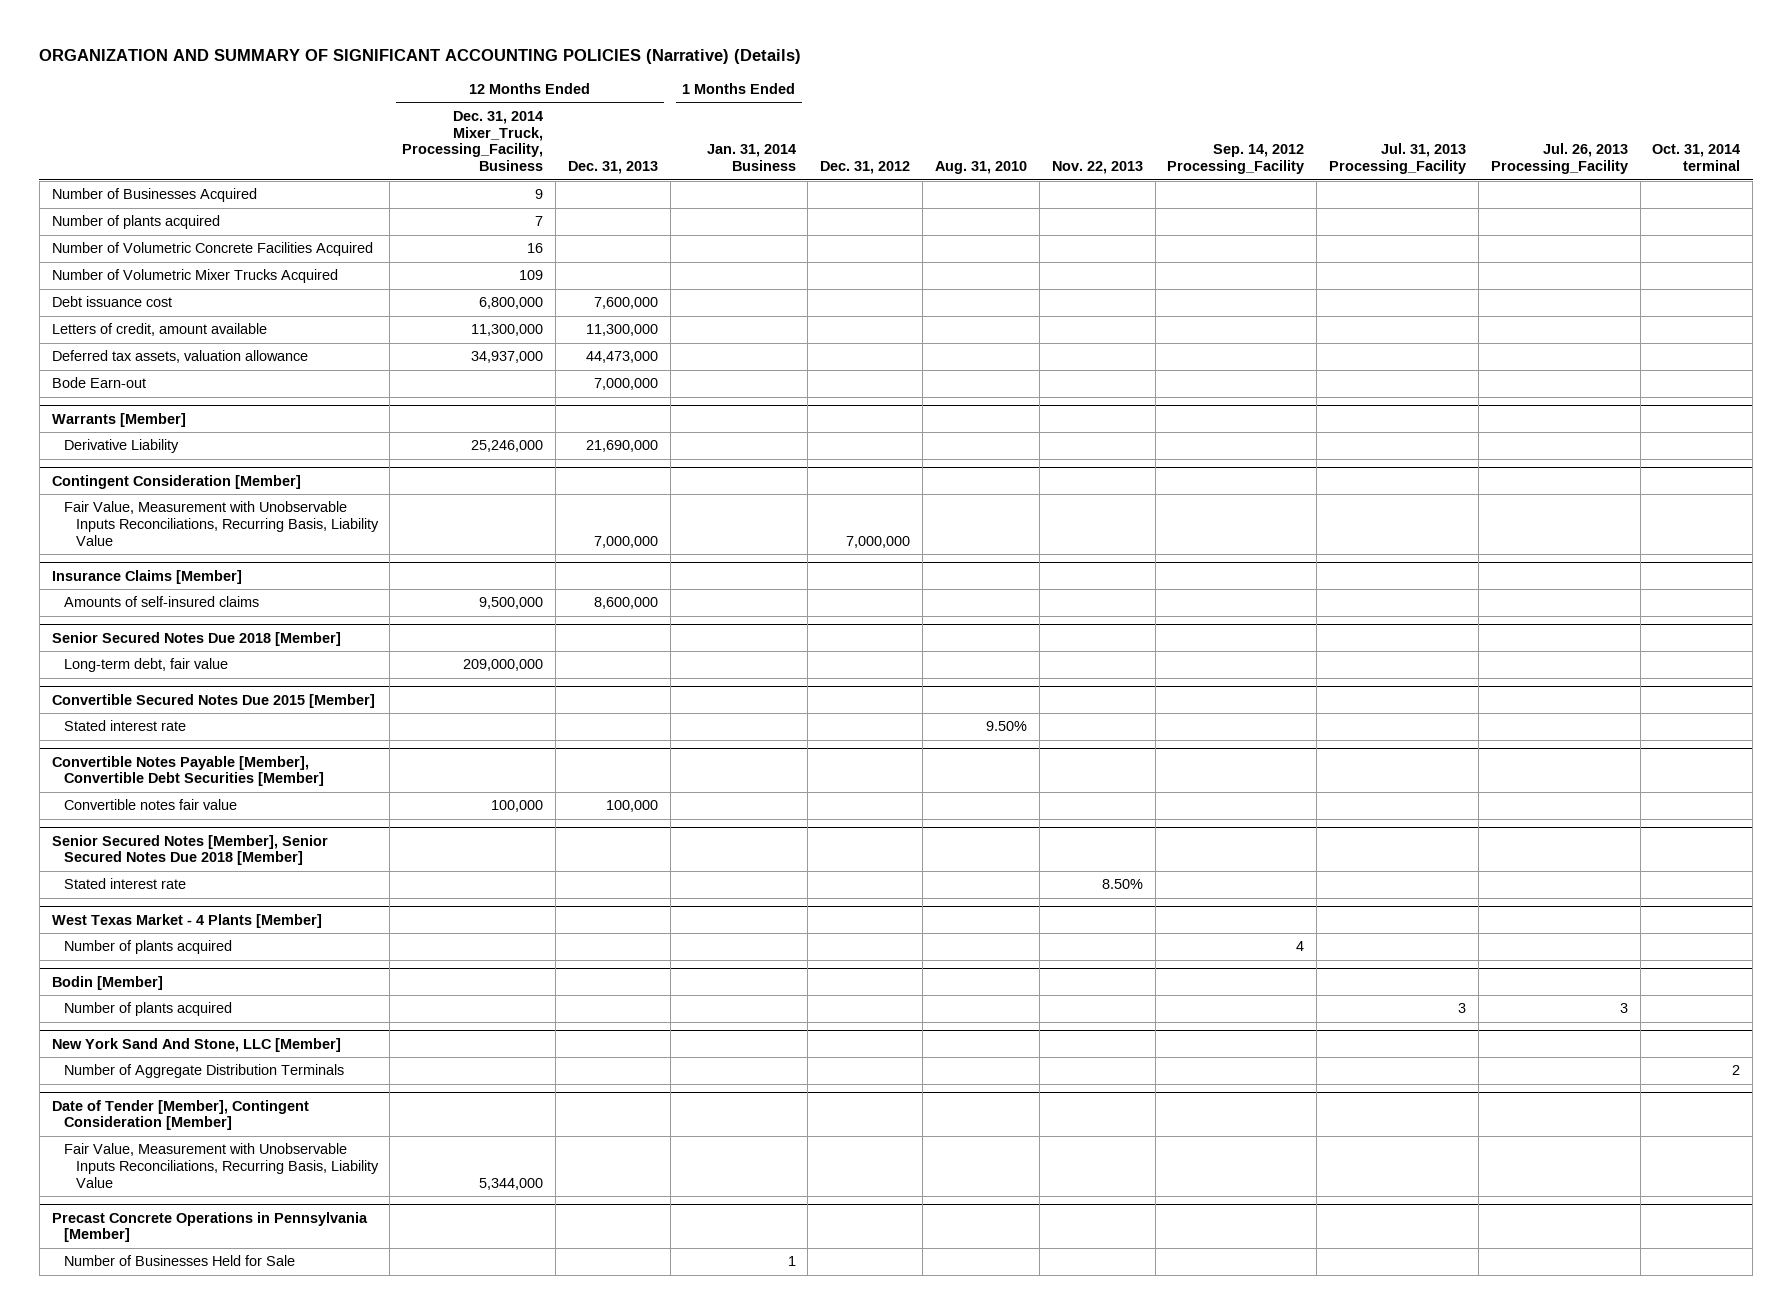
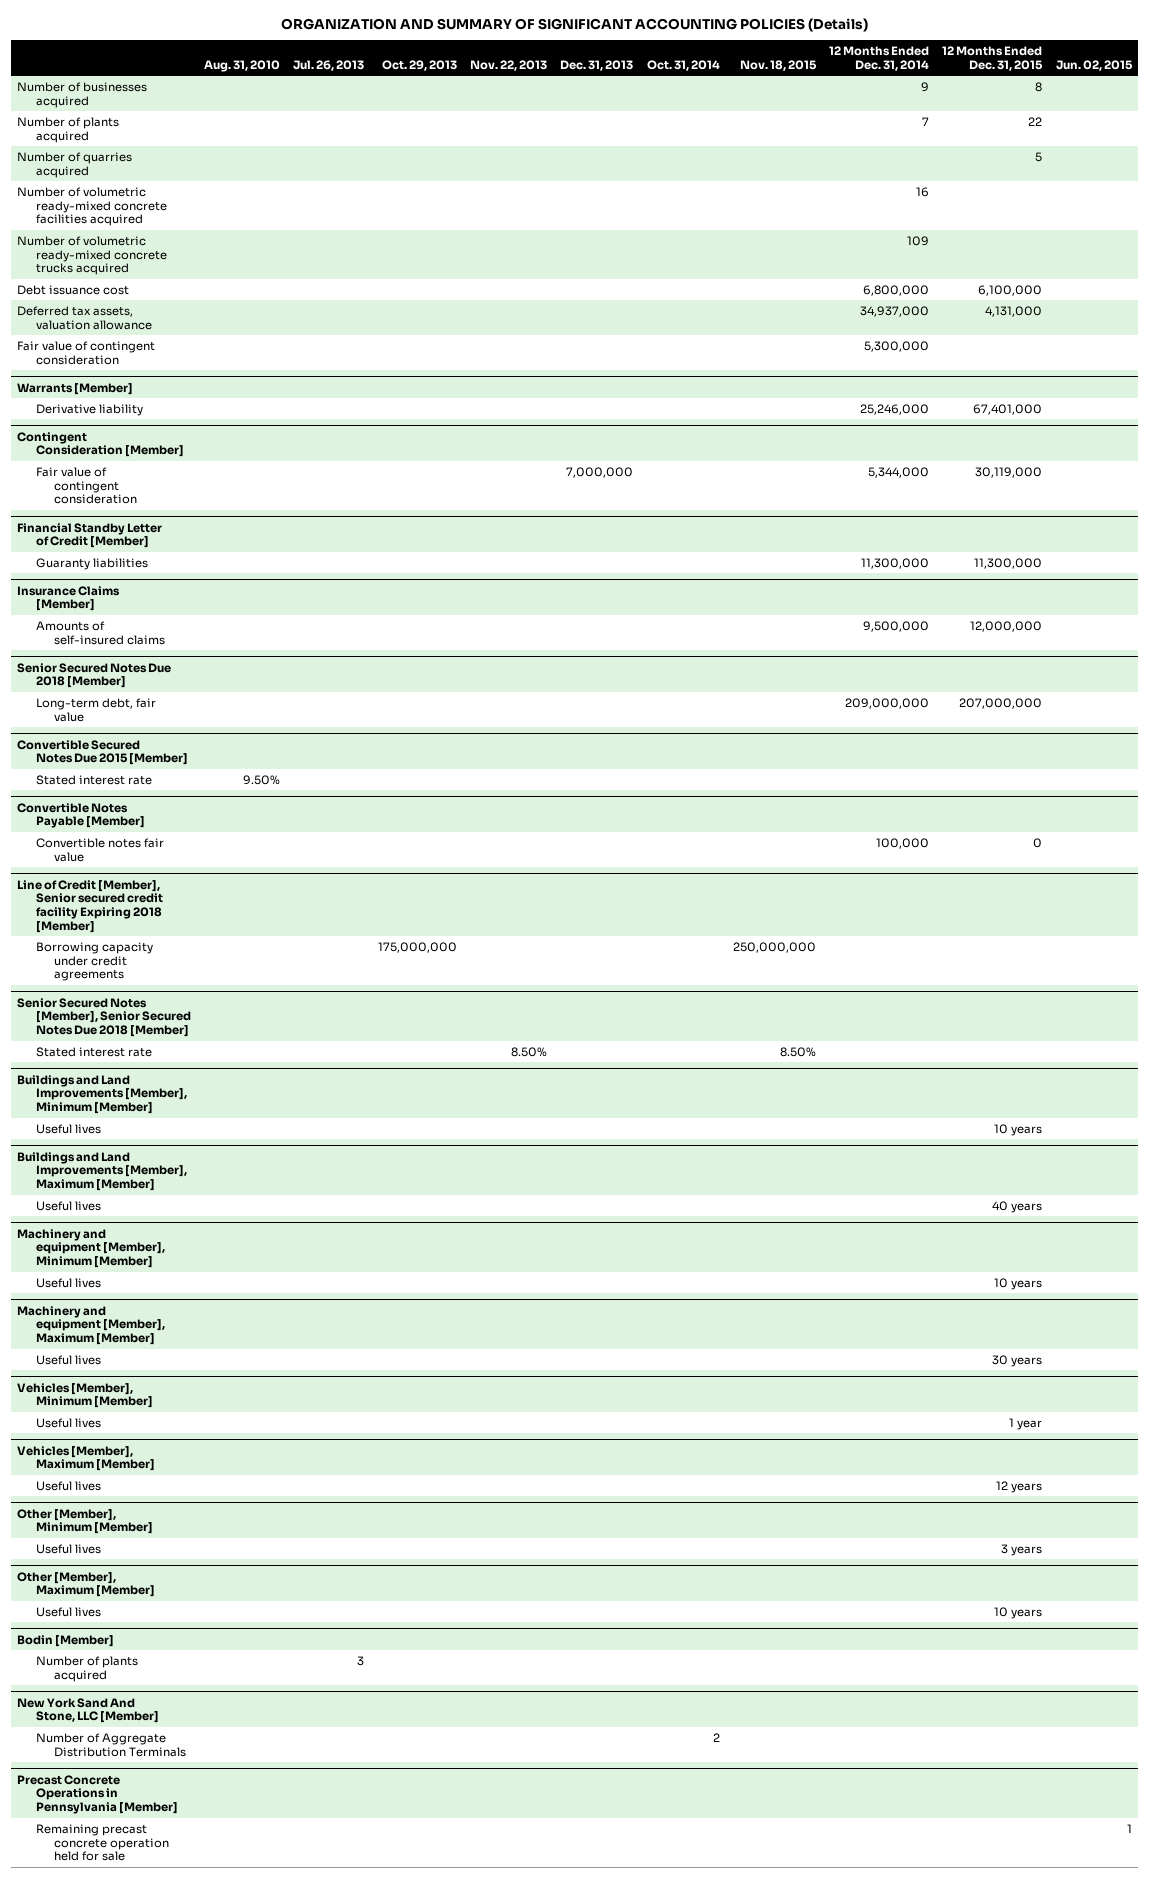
- ORGANIZATION AND SUMMARY OF SIGNIFICANT ACCOUNTING POLICIES (Narrative) (Details)
+ ORGANIZATION AND SUMMARY OF SIGNIFICANT ACCOUNTING POLICIES (Details)
- | 12 Months Ended Dec. 31, 2014 Mixer_Truck, Processing_Facility, Business | 12 Months Ended Dec. 31, 2013 | 1 Months Ended Jan. 31, 2014 Business | Dec. 31, 2012 | Aug. 31, 2010 | Nov. 22, 2013 | Sep. 14, 2012 Processing_Facility | Jul. 31, 2013 Processing_Facility | Jul. 26, 2013 Processing_Facility | Oct. 31, 2014 terminal
+ | Aug. 31, 2010 | Jul. 26, 2013 | Oct. 29, 2013 | Nov. 22, 2013 | Dec. 31, 2013 | Oct. 31, 2014 | Nov. 18, 2015 | 12 Months Ended Dec. 31, 2014 | 12 Months Ended Dec. 31, 2015 | Jun. 02, 2015
- Number of Businesses Acquired | 9 | | | | | | | | |
+ Number of businesses acquired | | | | | | | | 9 | 8 |
- Number of Volumetric Concrete Facilities Acquired | 16 | | | | | | | | |
- Number of Volumetric Mixer Trucks Acquired | 109 | | | | | | | | |
+ Number of quarries acquired | | | | | | | | | 5 |
+ Number of volumetric ready-mixed concrete facilities acquired | | | | | | | | 16 | |
+ Number of volumetric ready-mixed concrete trucks acquired | | | | | | | | 109 | |
- Letters of credit, amount available | 11,300,000 | 11,300,000 | | | | | | | |
- Bode Earn-out | | 7,000,000 | | | | | | | |
+ Fair value of contingent consideration | | | | | | | | 5,300,000 | |
@ Warrants [Member]
- Derivative Liability | 25,246,000 | 21,690,000 | | | | | | | |
+ Derivative liability | | | | | | | | 25,246,000 | 67,401,000 |
@ Contingent Consideration [Member]
- Fair Value, Measurement with Unobservable Inputs Reconciliations, Recurring Basis, Liability Value | | 7,000,000 | | 7,000,000 | | | | | |
+ Fair value of contingent consideration | | | | | 7,000,000 | | | 5,344,000 | 30,119,000 |
+ Financial Standby Letter of Credit [Member]
+ Guaranty liabilities | | | | | | | | 11,300,000 | 11,300,000 |
- Convertible Notes Payable [Member], Convertible Debt Securities [Member]
+ Convertible Notes Payable [Member]
+ Line of Credit [Member], Senior secured credit facility Expiring 2018 [Member]
+ Borrowing capacity under credit agreements | | | 175,000,000 | | | | 250,000,000 | | |
- West Texas Market - 4 Plants [Member]
- Number of plants acquired | | | | | | | 4 | | |
+ Buildings and Land Improvements [Member], Minimum [Member]
+ Useful lives | | | | | | | | | 10 years |
+ Buildings and Land Improvements [Member], Maximum [Member]
+ Useful lives | | | | | | | | | 40 years |
+ Machinery and equipment [Member], Minimum [Member]
+ Useful lives | | | | | | | | | 10 years |
+ Machinery and equipment [Member], Maximum [Member]
+ Useful lives | | | | | | | | | 30 years |
+ Vehicles [Member], Minimum [Member]
+ Useful lives | | | | | | | | | 1 year |
+ Vehicles [Member], Maximum [Member]
+ Useful lives | | | | | | | | | 12 years |
+ Other [Member], Minimum [Member]
+ Useful lives | | | | | | | | | 3 years |
+ Other [Member], Maximum [Member]
+ Useful lives | | | | | | | | | 10 years |
- Date of Tender [Member], Contingent Consideration [Member]
- Fair Value, Measurement with Unobservable Inputs Reconciliations, Recurring Basis, Liability Value | 5,344,000 | | | | | | | | |
@ Precast Concrete Operations in Pennsylvania [Member]
- Number of Businesses Held for Sale | | | 1 | | | | | | |
+ Remaining precast concrete operation held for sale | | | | | | | | | | 1

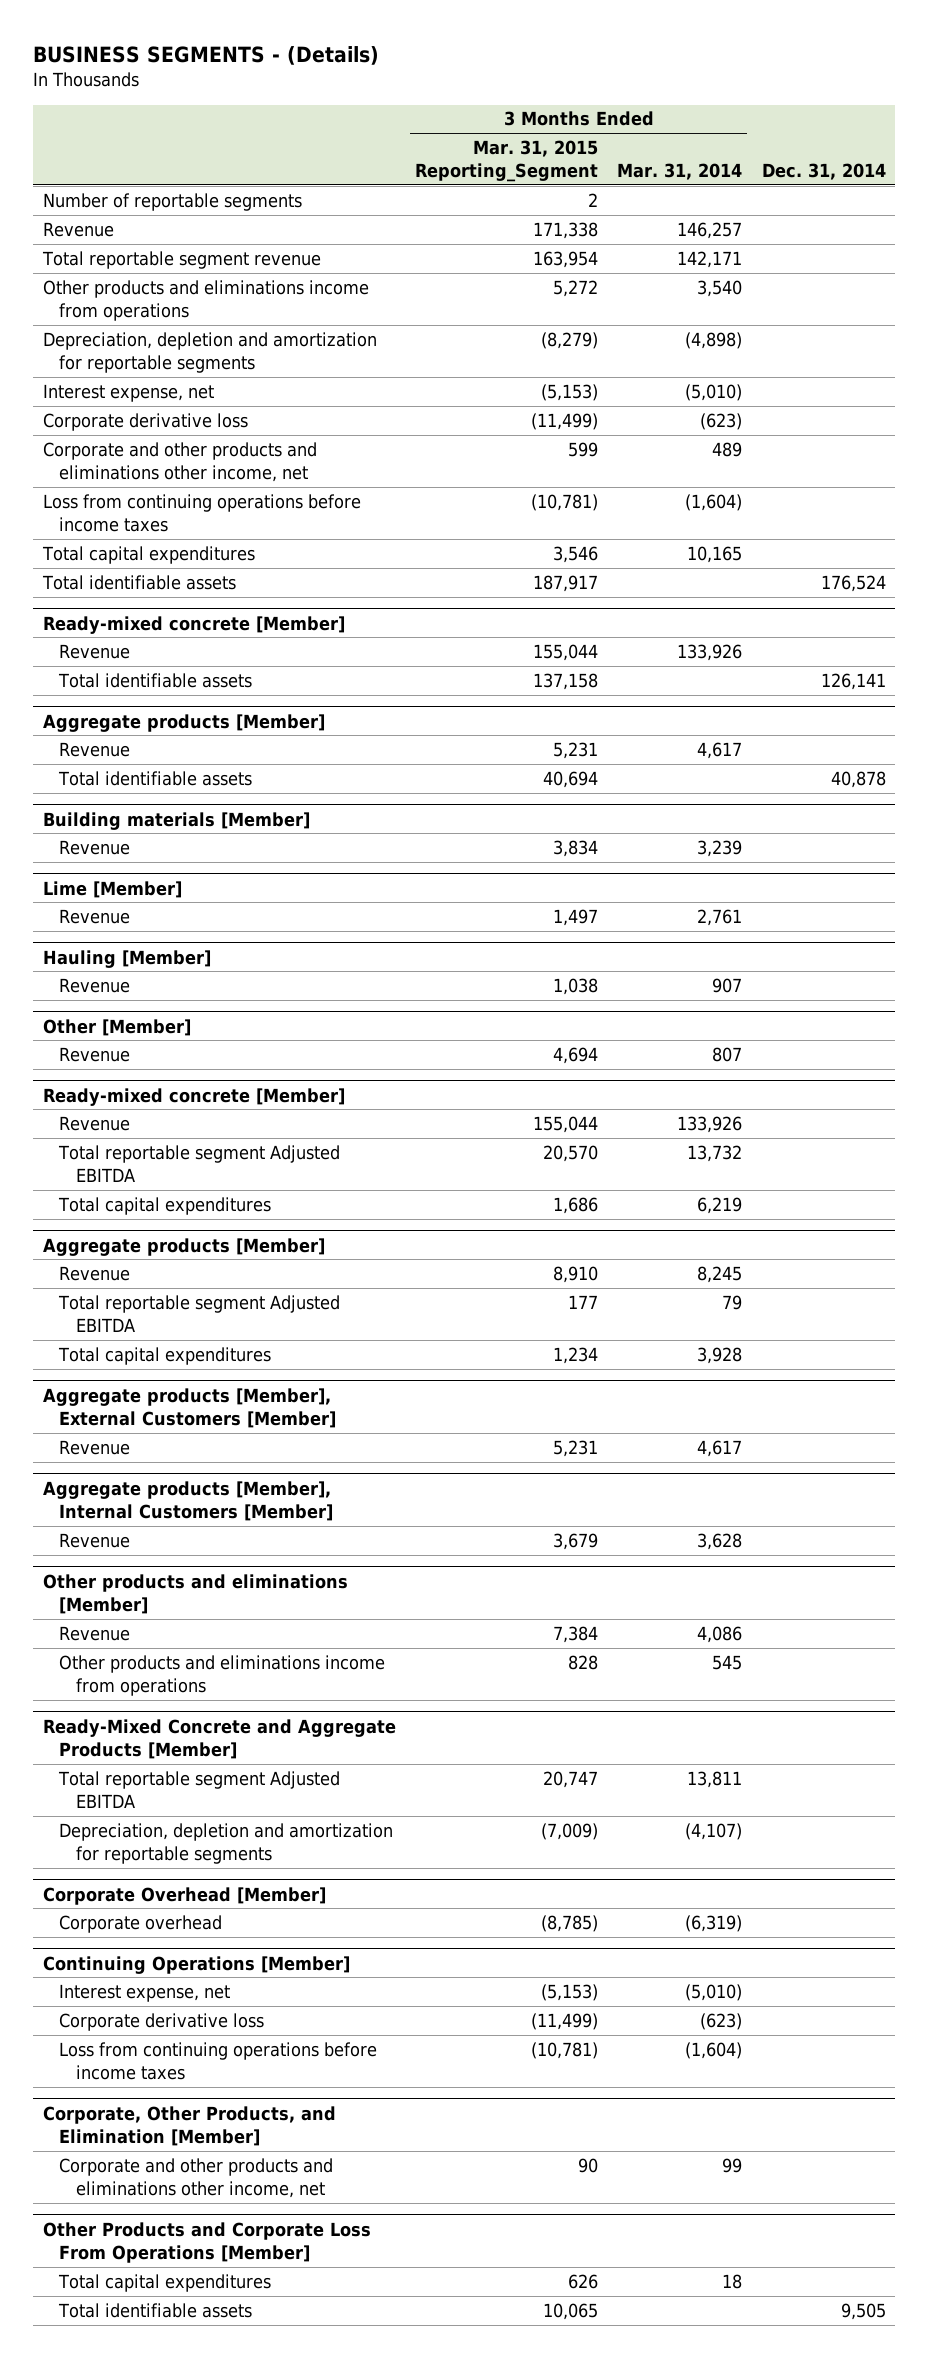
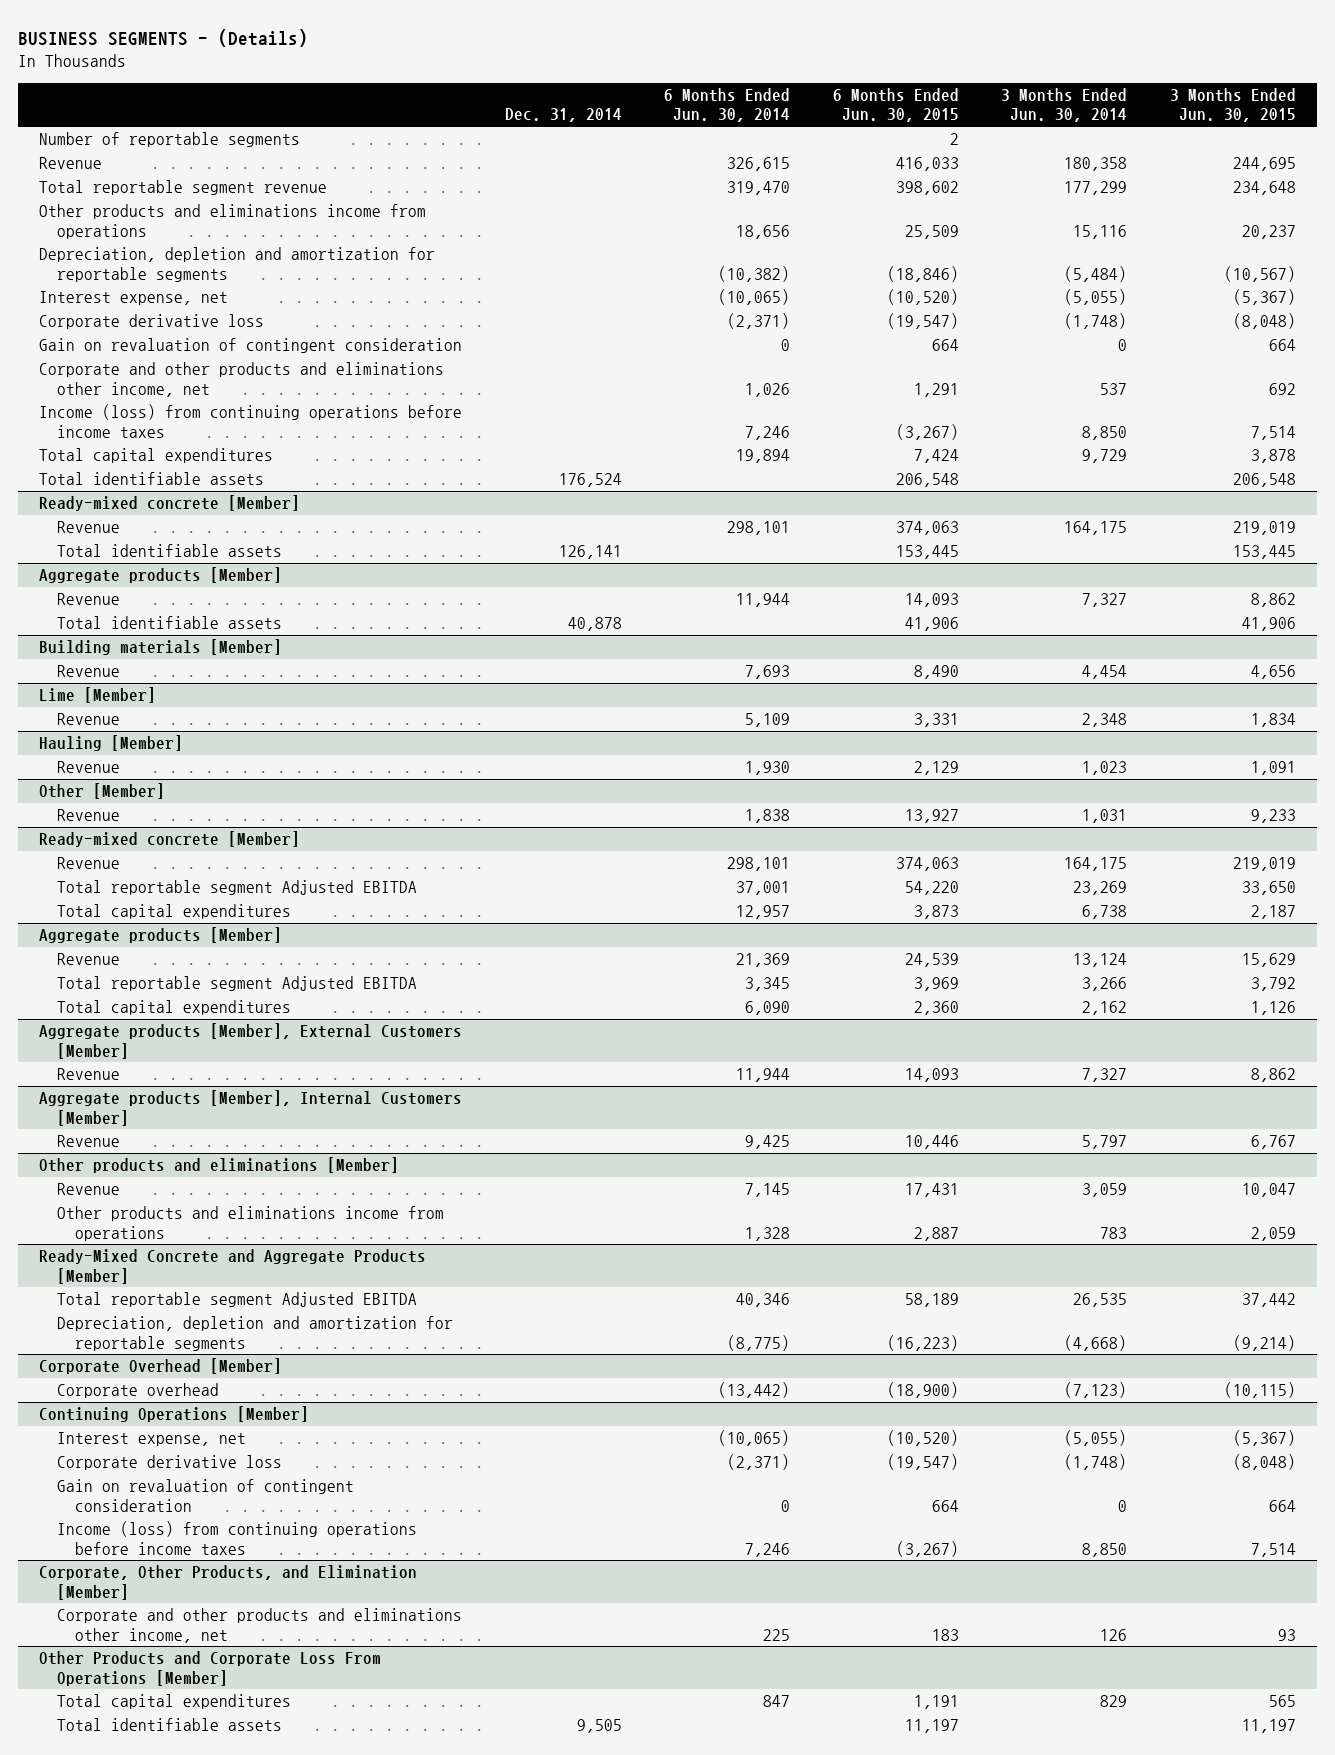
- | 3 Months Ended Mar. 31, 2015 Reporting_Segment | 3 Months Ended Mar. 31, 2014 | Dec. 31, 2014
+ | Dec. 31, 2014 | 6 Months Ended Jun. 30, 2014 | 6 Months Ended Jun. 30, 2015 | 3 Months Ended Jun. 30, 2014 | 3 Months Ended Jun. 30, 2015
+ Gain on revaluation of contingent consideration | | 0 | 664 | 0 | 664
- Loss from continuing operations before income taxes | (10,781) | (1,604) |
+ Income (loss) from continuing operations before income taxes | | 7,246 | (3,267) | 8,850 | 7,514
@ Continuing Operations [Member]
- Loss from continuing operations before income taxes | (10,781) | (1,604) |
+ Gain on revaluation of contingent consideration | | 0 | 664 | 0 | 664
+ Income (loss) from continuing operations before income taxes | | 7,246 | (3,267) | 8,850 | 7,514

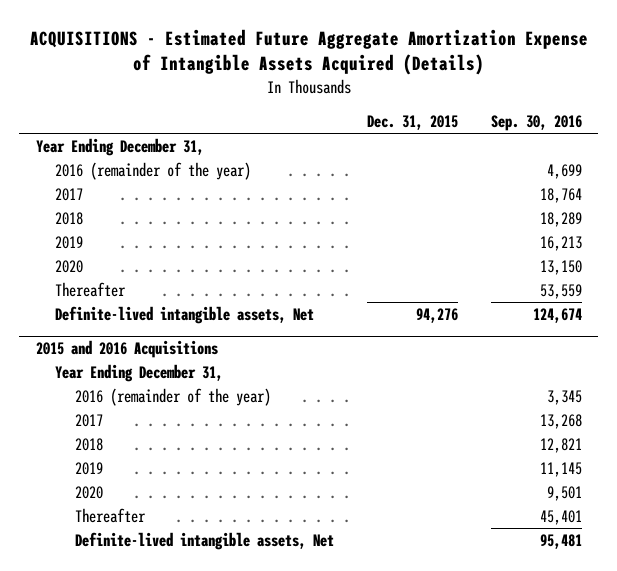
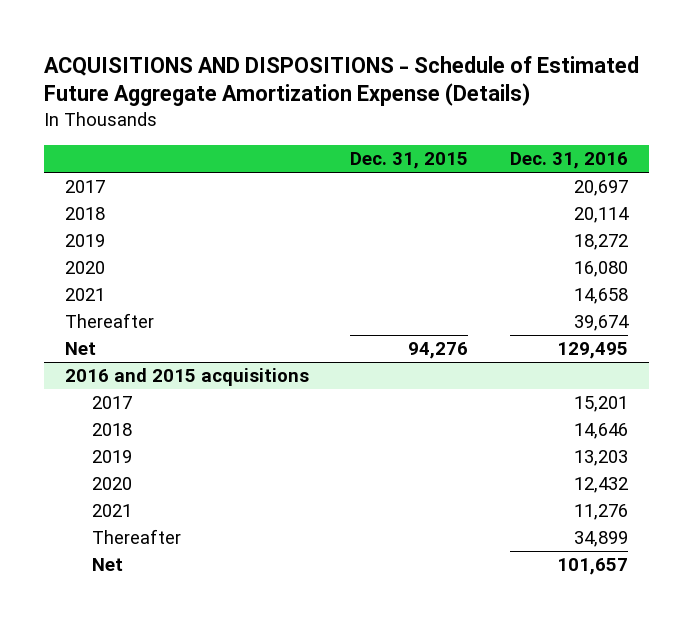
- ACQUISITIONS - Estimated Future Aggregate Amortization Expense of Intangible Assets Acquired (Details)
+ ACQUISITIONS AND DISPOSITIONS - Schedule of Estimated Future Aggregate Amortization Expense (Details)
- | Dec. 31, 2015 | Sep. 30, 2016
+ | Dec. 31, 2015 | Dec. 31, 2016
- Year Ending December 31,
- 2016 (remainder of the year) | | 4,699
+ 2021 | | 14,658
- Definite-lived intangible assets, Net | 94,276 | 124,674
- 2015 and 2016 Acquisitions
- Year Ending December 31,
- 2016 (remainder of the year) | | 3,345
+ Net | 94,276 | 129,495
+ 2016 and 2015 acquisitions
+ 2021 | | 11,276
- Definite-lived intangible assets, Net | | 95,481
+ Net | | 101,657

